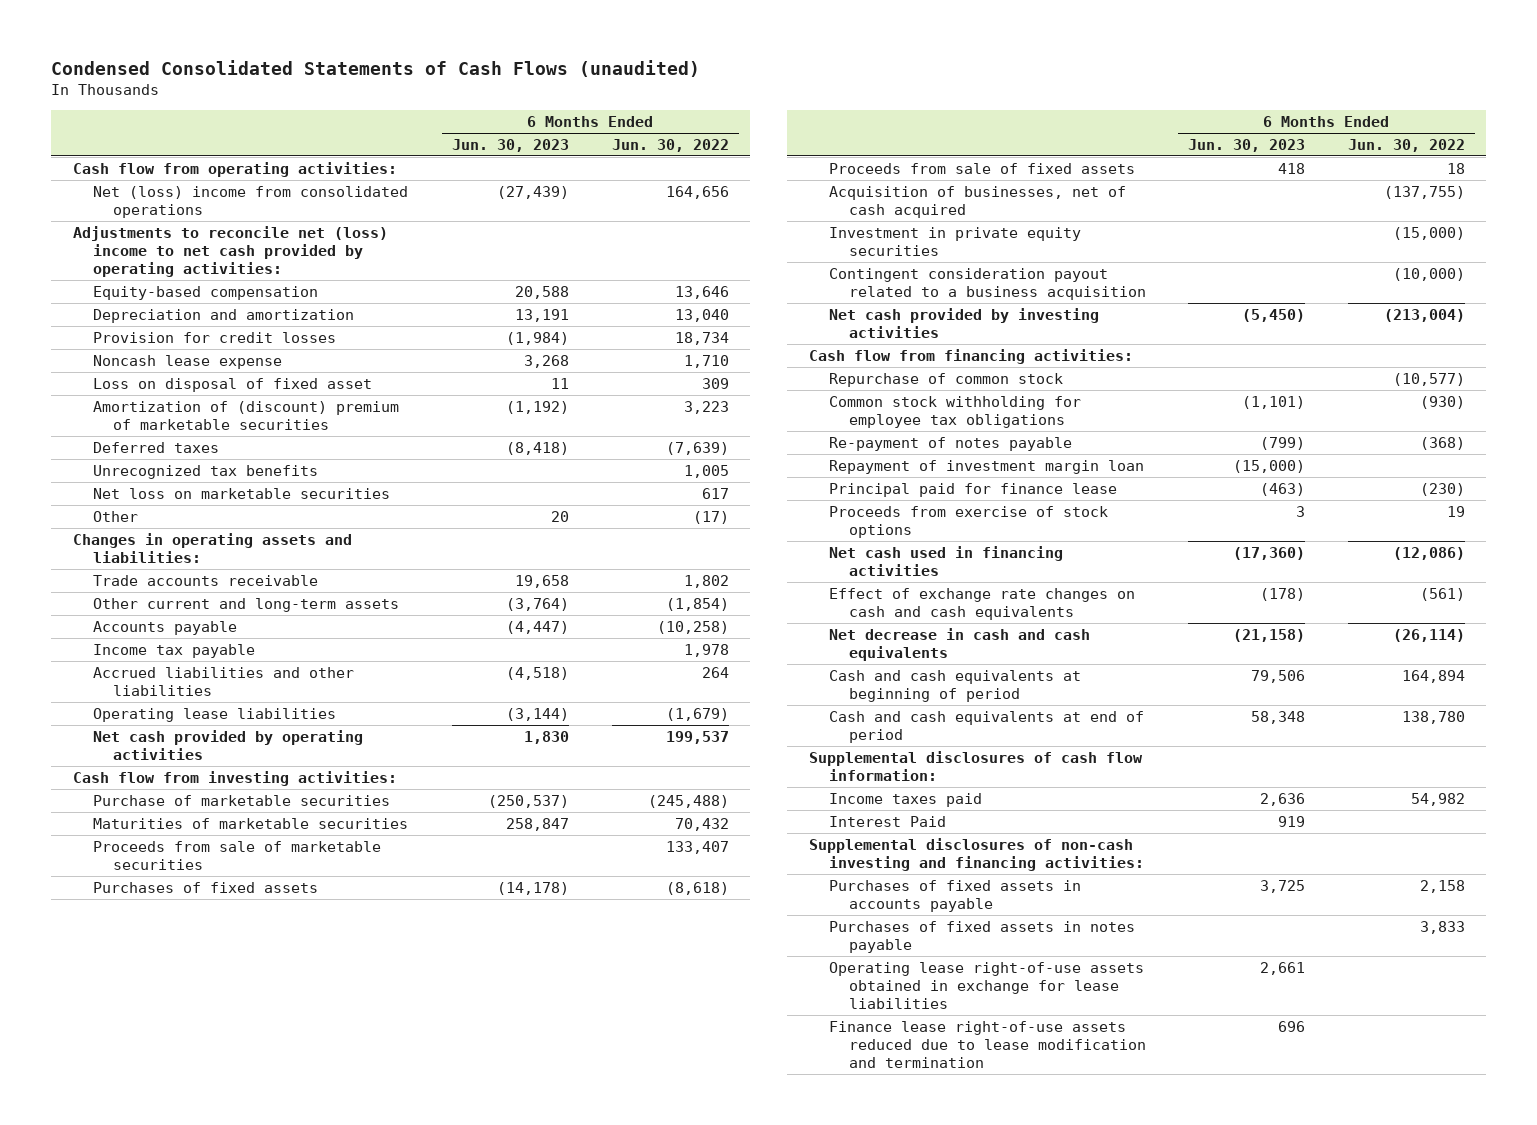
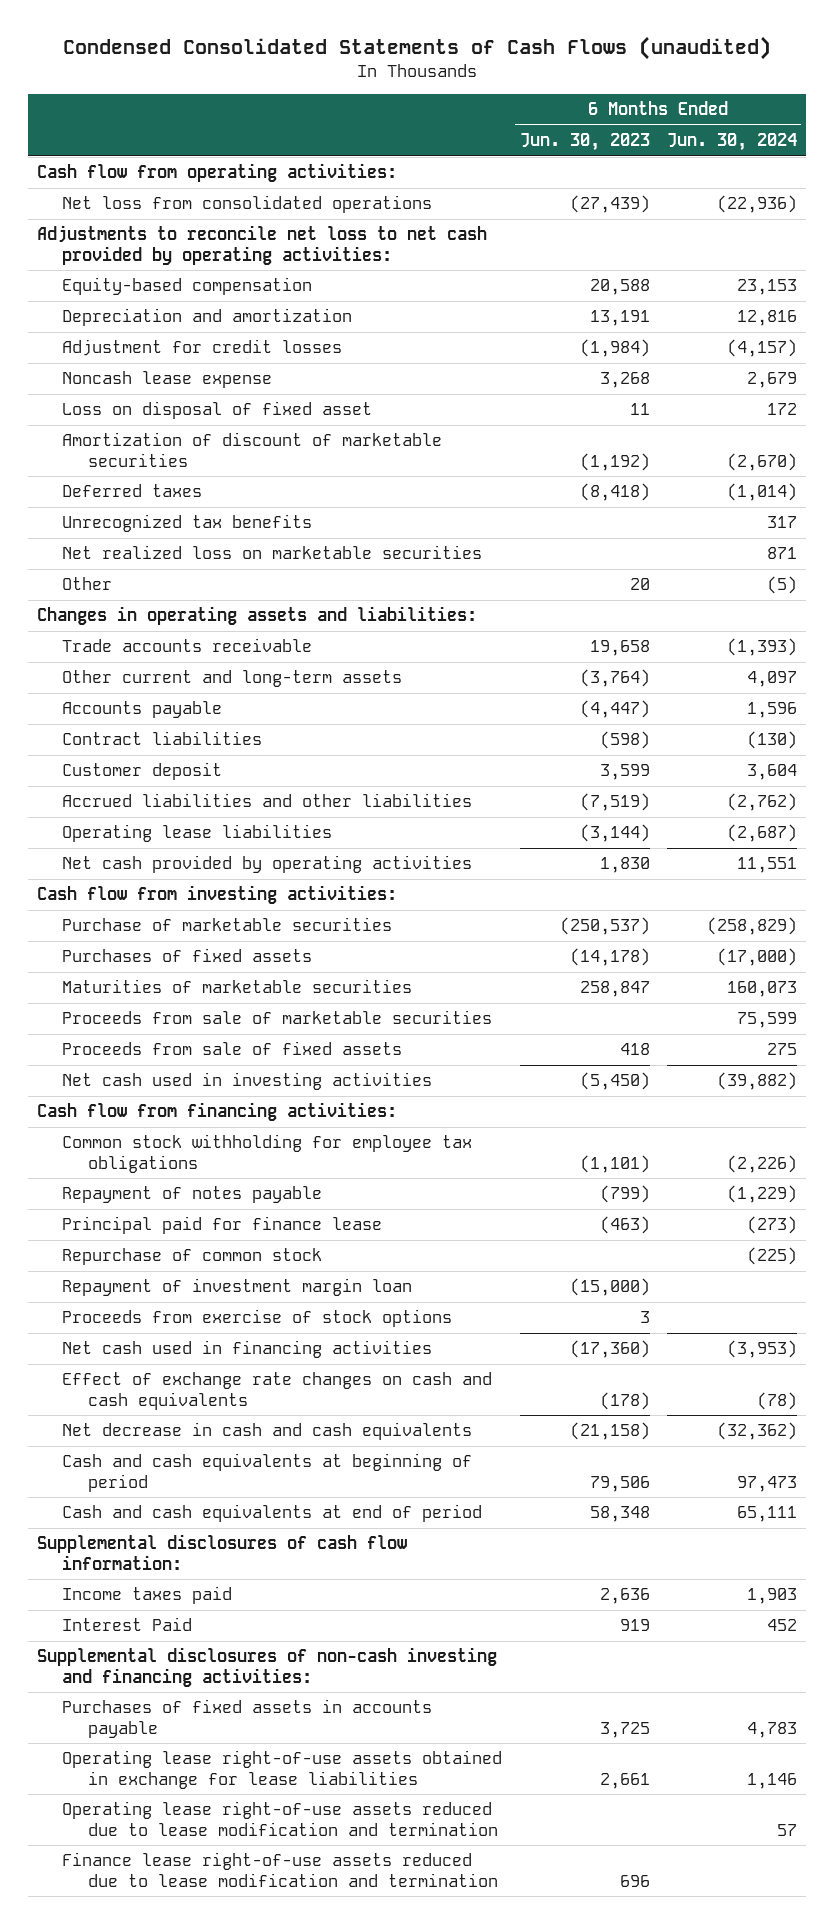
- | 6 Months Ended Jun. 30, 2023 | 6 Months Ended Jun. 30, 2022
+ | 6 Months Ended Jun. 30, 2023 | 6 Months Ended Jun. 30, 2024
- Net (loss) income from consolidated operations | (27,439) | 164,656
- Adjustments to reconcile net (loss) income to net cash provided by operating activities:
+ Net loss from consolidated operations | (27,439) | (22,936)
+ Adjustments to reconcile net loss to net cash provided by operating activities:
- Provision for credit losses | (1,984) | 18,734
+ Adjustment for credit losses | (1,984) | (4,157)
- Amortization of (discount) premium of marketable securities | (1,192) | 3,223
+ Amortization of discount of marketable securities | (1,192) | (2,670)
- Net loss on marketable securities | | 617
+ Net realized loss on marketable securities | | 871
- Income tax payable | | 1,978
- Accrued liabilities and other liabilities | (4,518) | 264
+ Contract liabilities | (598) | (130)
+ Customer deposit | 3,599 | 3,604
+ Accrued liabilities and other liabilities | (7,519) | (2,762)
moved up: Purchases of fixed assets | (14,178) | (17,000)
- Acquisition of businesses, net of cash acquired | | (137,755)
- Investment in private equity securities | | (15,000)
- Contingent consideration payout related to a business acquisition | | (10,000)
- Net cash provided by investing activities | (5,450) | (213,004)
+ Net cash used in investing activities | (5,450) | (39,882)
- Re-payment of notes payable | (799) | (368)
+ Repayment of notes payable | (799) | (1,229)
moved down: Repurchase of common stock | | (225)
moved down: Repayment of investment margin loan | (15,000) |
- Purchases of fixed assets in notes payable | | 3,833
+ Operating lease right-of-use assets reduced due to lease modification and termination | | 57

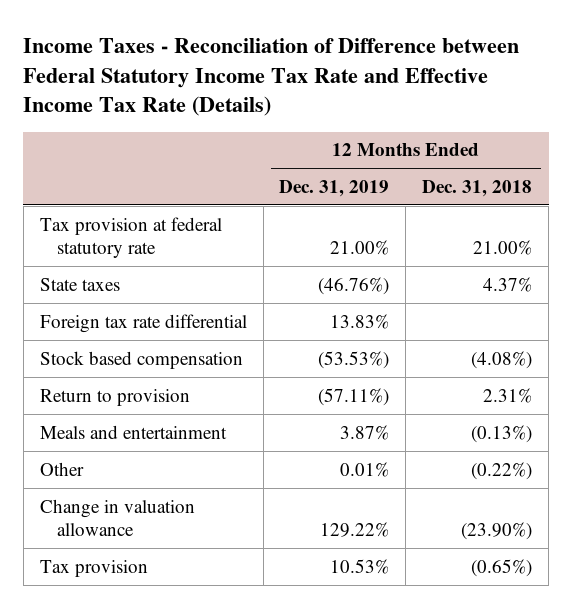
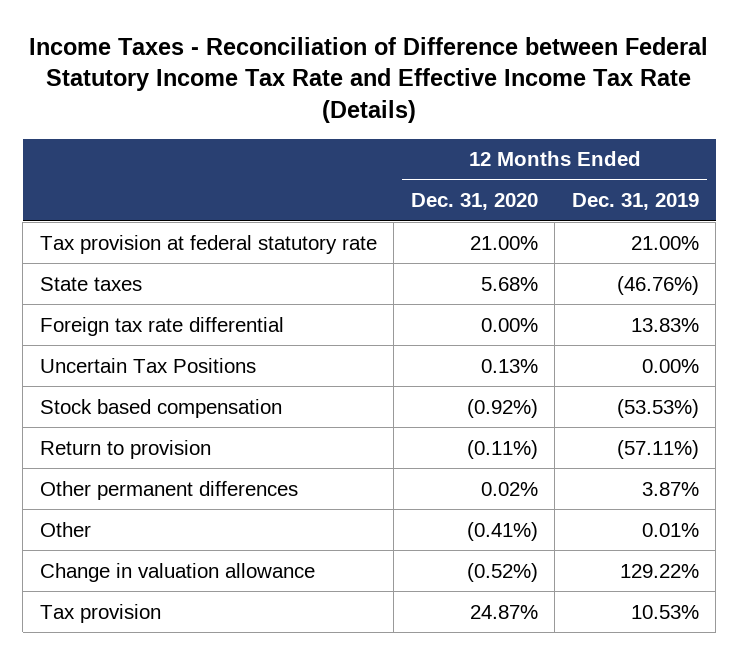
- | 12 Months Ended Dec. 31, 2019 | 12 Months Ended Dec. 31, 2018
+ | 12 Months Ended Dec. 31, 2020 | 12 Months Ended Dec. 31, 2019
+ Uncertain Tax Positions | 0.13% | 0.00%
- Meals and entertainment | 3.87% | (0.13%)
+ Other permanent differences | 0.02% | 3.87%

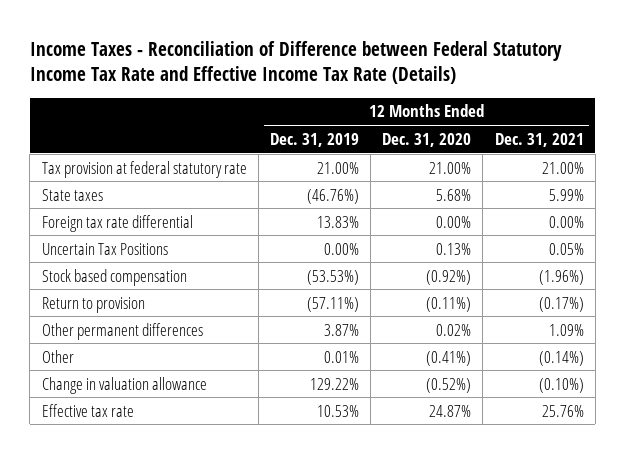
- | 12 Months Ended Dec. 31, 2020 | 12 Months Ended Dec. 31, 2019
+ | 12 Months Ended Dec. 31, 2019 | 12 Months Ended Dec. 31, 2020 | 12 Months Ended Dec. 31, 2021
- Tax provision | 24.87% | 10.53%
+ Effective tax rate | 10.53% | 24.87% | 25.76%

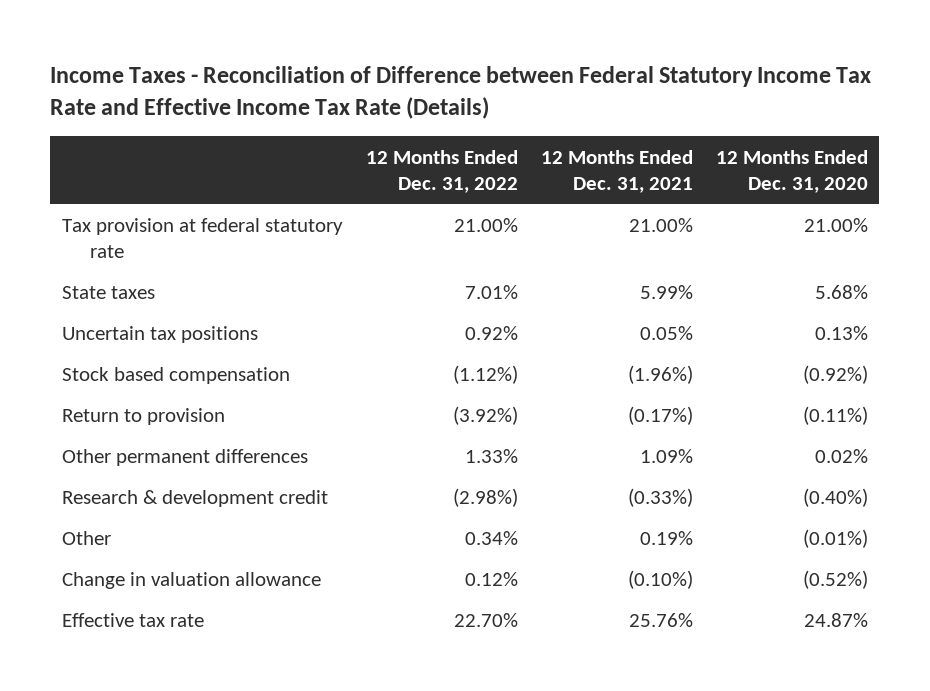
- | 12 Months Ended Dec. 31, 2019 | 12 Months Ended Dec. 31, 2020 | 12 Months Ended Dec. 31, 2021
+ | 12 Months Ended Dec. 31, 2022 | 12 Months Ended Dec. 31, 2021 | 12 Months Ended Dec. 31, 2020
- Foreign tax rate differential | 13.83% | 0.00% | 0.00%
- Uncertain Tax Positions | 0.00% | 0.13% | 0.05%
+ Uncertain tax positions | 0.92% | 0.05% | 0.13%
- Other | 0.01% | (0.41%) | (0.14%)
+ Research & development credit | (2.98%) | (0.33%) | (0.40%)
+ Other | 0.34% | 0.19% | (0.01%)

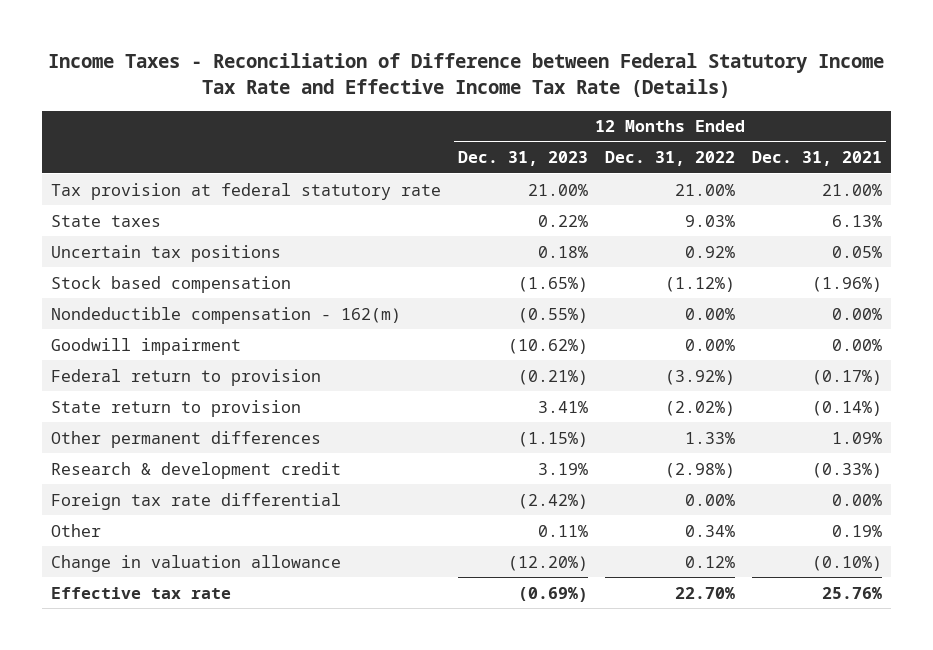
- | 12 Months Ended Dec. 31, 2022 | 12 Months Ended Dec. 31, 2021 | 12 Months Ended Dec. 31, 2020
+ | 12 Months Ended Dec. 31, 2023 | 12 Months Ended Dec. 31, 2022 | 12 Months Ended Dec. 31, 2021
- State taxes | 7.01% | 5.99% | 5.68%
+ State taxes | 0.22% | 9.03% | 6.13%
- Return to provision | (3.92%) | (0.17%) | (0.11%)
+ Nondeductible compensation - 162(m) | (0.55%) | 0.00% | 0.00%
+ Goodwill impairment | (10.62%) | 0.00% | 0.00%
+ Federal return to provision | (0.21%) | (3.92%) | (0.17%)
+ State return to provision | 3.41% | (2.02%) | (0.14%)
+ Foreign tax rate differential | (2.42%) | 0.00% | 0.00%

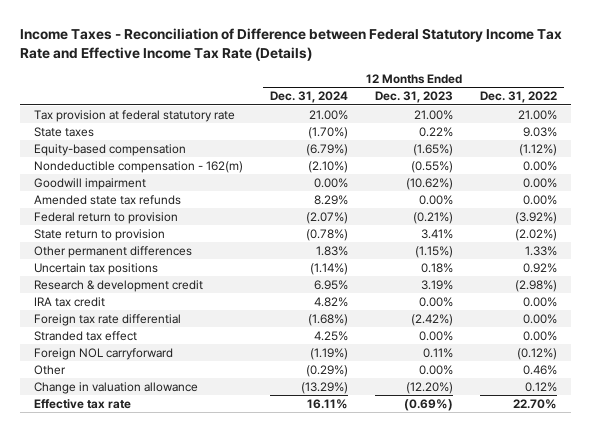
- | 12 Months Ended Dec. 31, 2023 | 12 Months Ended Dec. 31, 2022 | 12 Months Ended Dec. 31, 2021
+ | 12 Months Ended Dec. 31, 2024 | 12 Months Ended Dec. 31, 2023 | 12 Months Ended Dec. 31, 2022
- Stock based compensation | (1.65%) | (1.12%) | (1.96%)
+ Equity-based compensation | (6.79%) | (1.65%) | (1.12%)
+ Amended state tax refunds | 8.29% | 0.00% | 0.00%
moved down: Uncertain tax positions | (1.14%) | 0.18% | 0.92%
+ IRA tax credit | 4.82% | 0.00% | 0.00%
- Other | 0.11% | 0.34% | 0.19%
+ Stranded tax effect | 4.25% | 0.00% | 0.00%
+ Foreign NOL carryforward | (1.19%) | 0.11% | (0.12%)
+ Other | (0.29%) | 0.00% | 0.46%

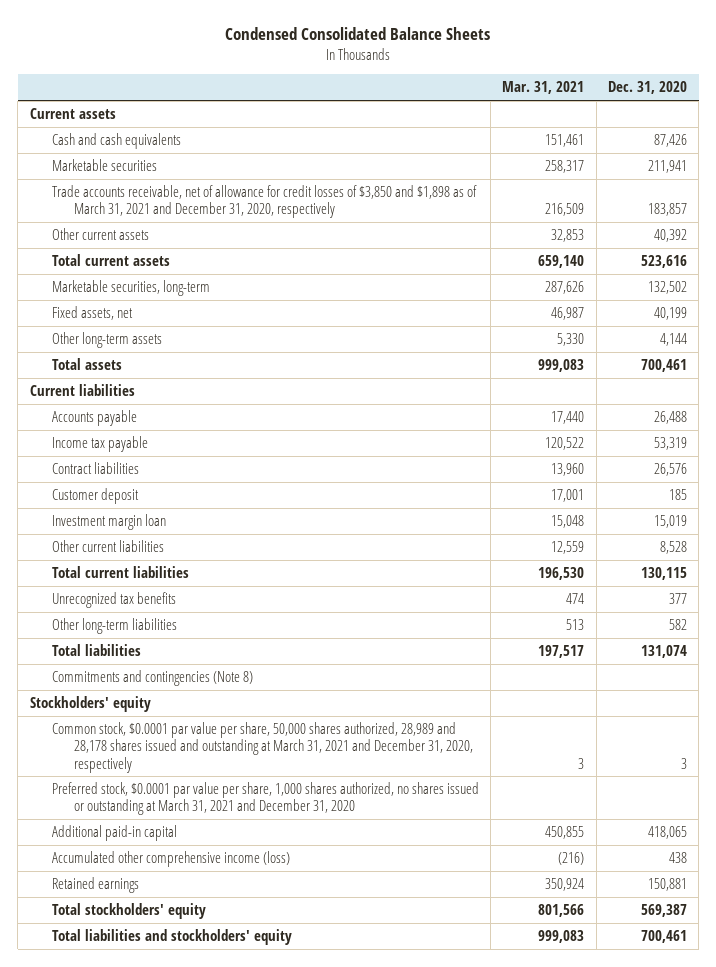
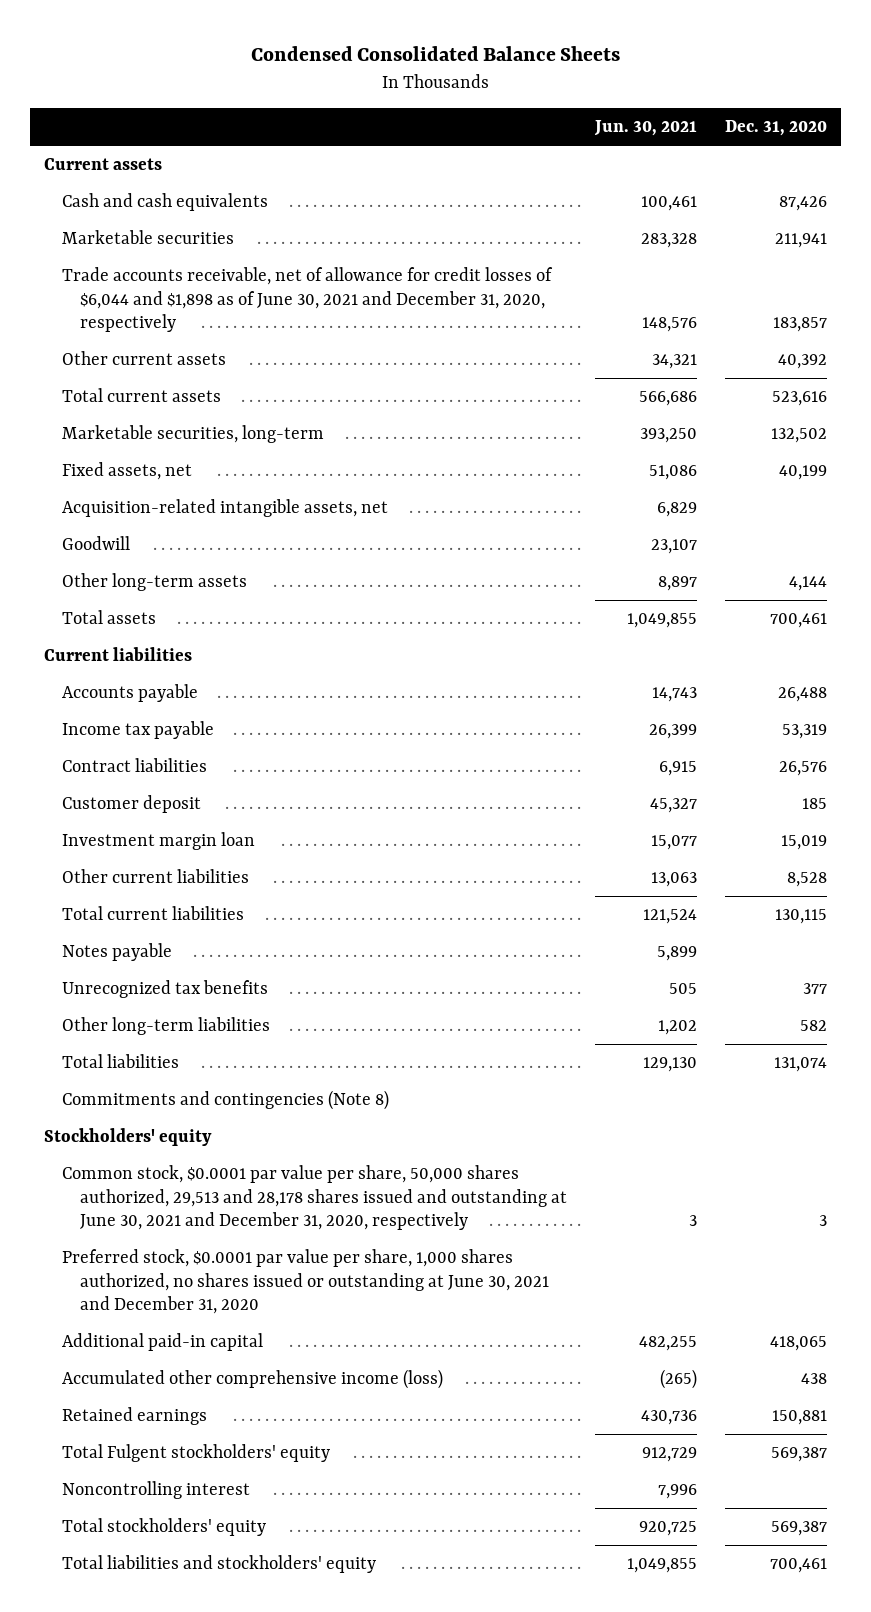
- | Mar. 31, 2021 | Dec. 31, 2020
+ | Jun. 30, 2021 | Dec. 31, 2020
- Trade accounts receivable, net of allowance for credit losses of $3,850 and $1,898 as of March 31, 2021 and December 31, 2020, respectively | 216,509 | 183,857
+ Trade accounts receivable, net of allowance for credit losses of $6,044 and $1,898 as of June 30, 2021 and December 31, 2020, respectively | 148,576 | 183,857
+ Acquisition-related intangible assets, net | 6,829 |
+ Goodwill | 23,107 |
+ Notes payable | 5,899 |
- Common stock, $0.0001 par value per share, 50,000 shares authorized, 28,989 and 28,178 shares issued and outstanding at March 31, 2021 and December 31, 2020, respectively | 3 | 3
- Preferred stock, $0.0001 par value per share, 1,000 shares authorized, no shares issued or outstanding at March 31, 2021 and December 31, 2020
+ Common stock, $0.0001 par value per share, 50,000 shares authorized, 29,513 and 28,178 shares issued and outstanding at June 30, 2021 and December 31, 2020, respectively | 3 | 3
+ Preferred stock, $0.0001 par value per share, 1,000 shares authorized, no shares issued or outstanding at June 30, 2021 and December 31, 2020
+ Total Fulgent stockholders' equity | 912,729 | 569,387
+ Noncontrolling interest | 7,996 |

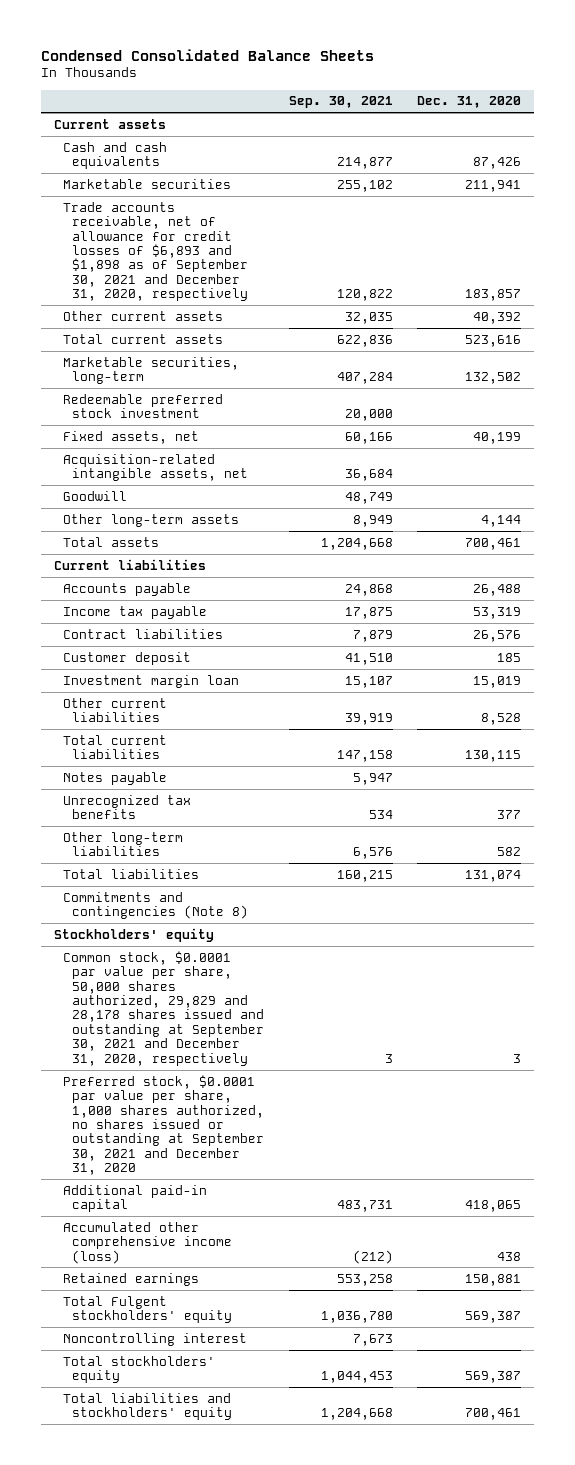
- | Jun. 30, 2021 | Dec. 31, 2020
+ | Sep. 30, 2021 | Dec. 31, 2020
- Trade accounts receivable, net of allowance for credit losses of $6,044 and $1,898 as of June 30, 2021 and December 31, 2020, respectively | 148,576 | 183,857
+ Trade accounts receivable, net of allowance for credit losses of $6,893 and $1,898 as of September 30, 2021 and December 31, 2020, respectively | 120,822 | 183,857
+ Redeemable preferred stock investment | 20,000 |
- Common stock, $0.0001 par value per share, 50,000 shares authorized, 29,513 and 28,178 shares issued and outstanding at June 30, 2021 and December 31, 2020, respectively | 3 | 3
- Preferred stock, $0.0001 par value per share, 1,000 shares authorized, no shares issued or outstanding at June 30, 2021 and December 31, 2020
+ Common stock, $0.0001 par value per share, 50,000 shares authorized, 29,829 and 28,178 shares issued and outstanding at September 30, 2021 and December 31, 2020, respectively | 3 | 3
+ Preferred stock, $0.0001 par value per share, 1,000 shares authorized, no shares issued or outstanding at September 30, 2021 and December 31, 2020

